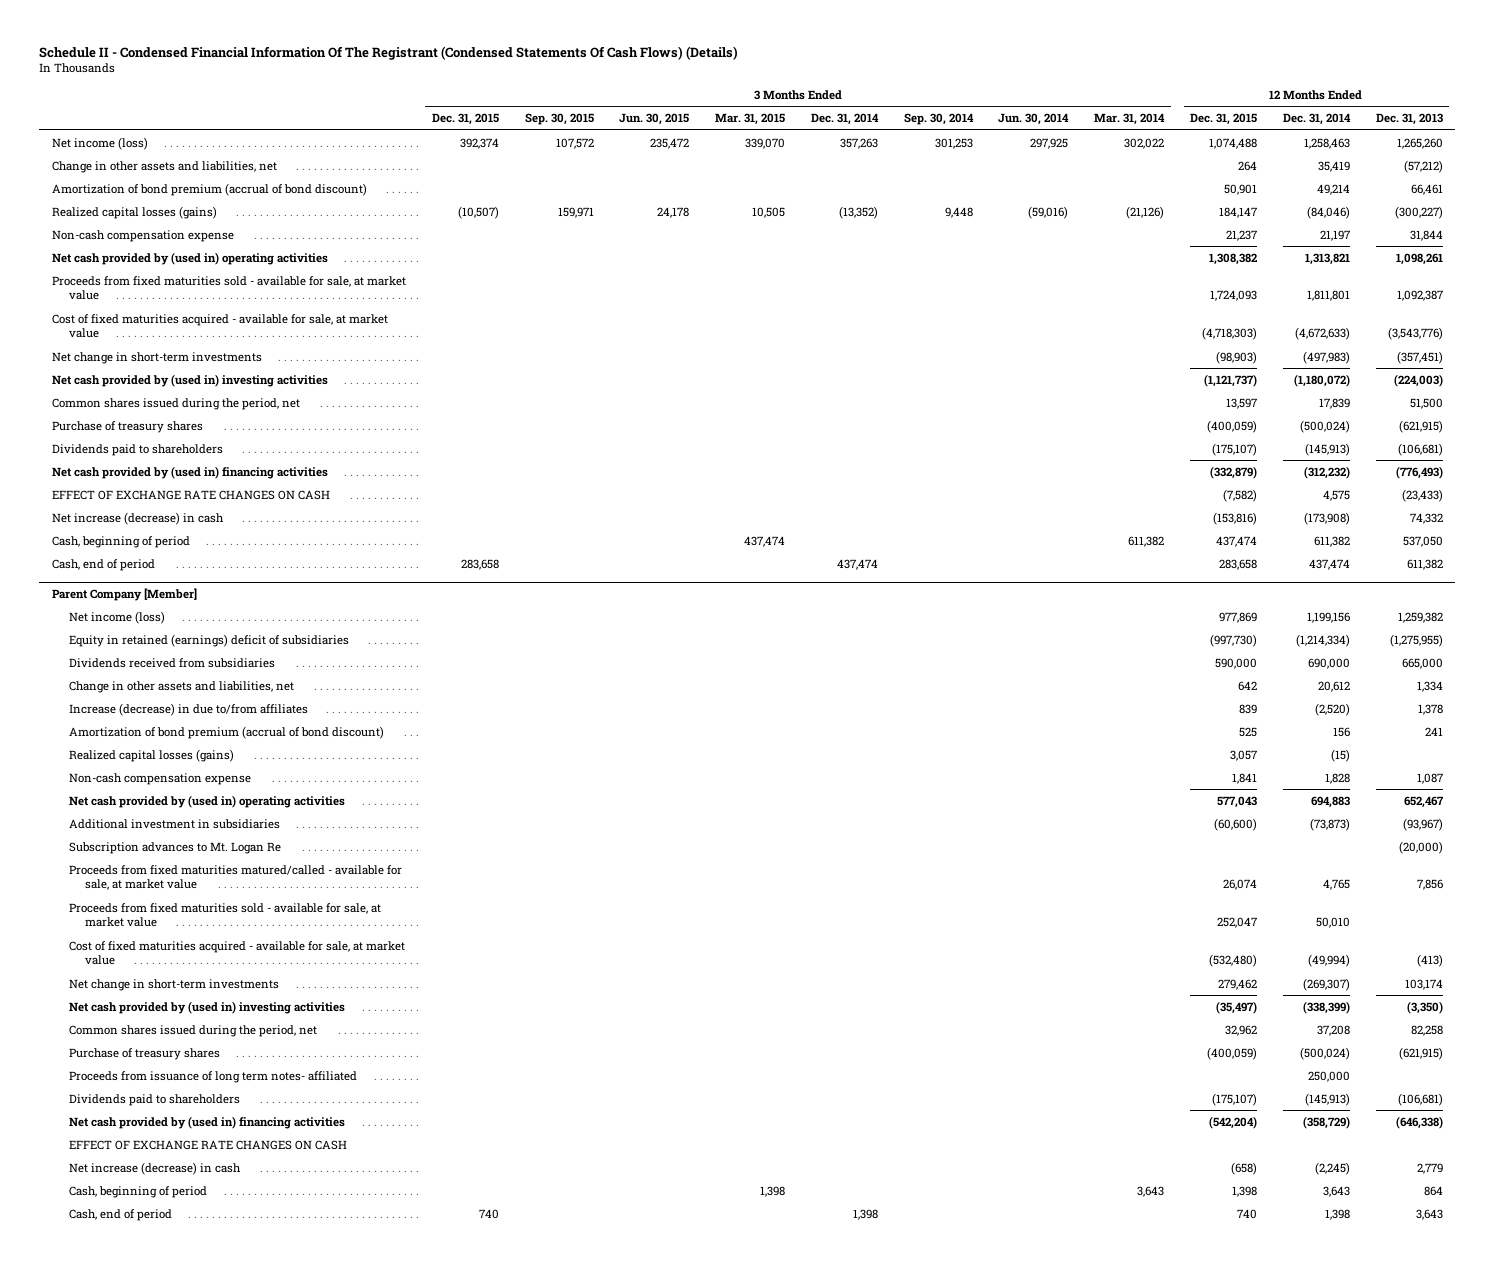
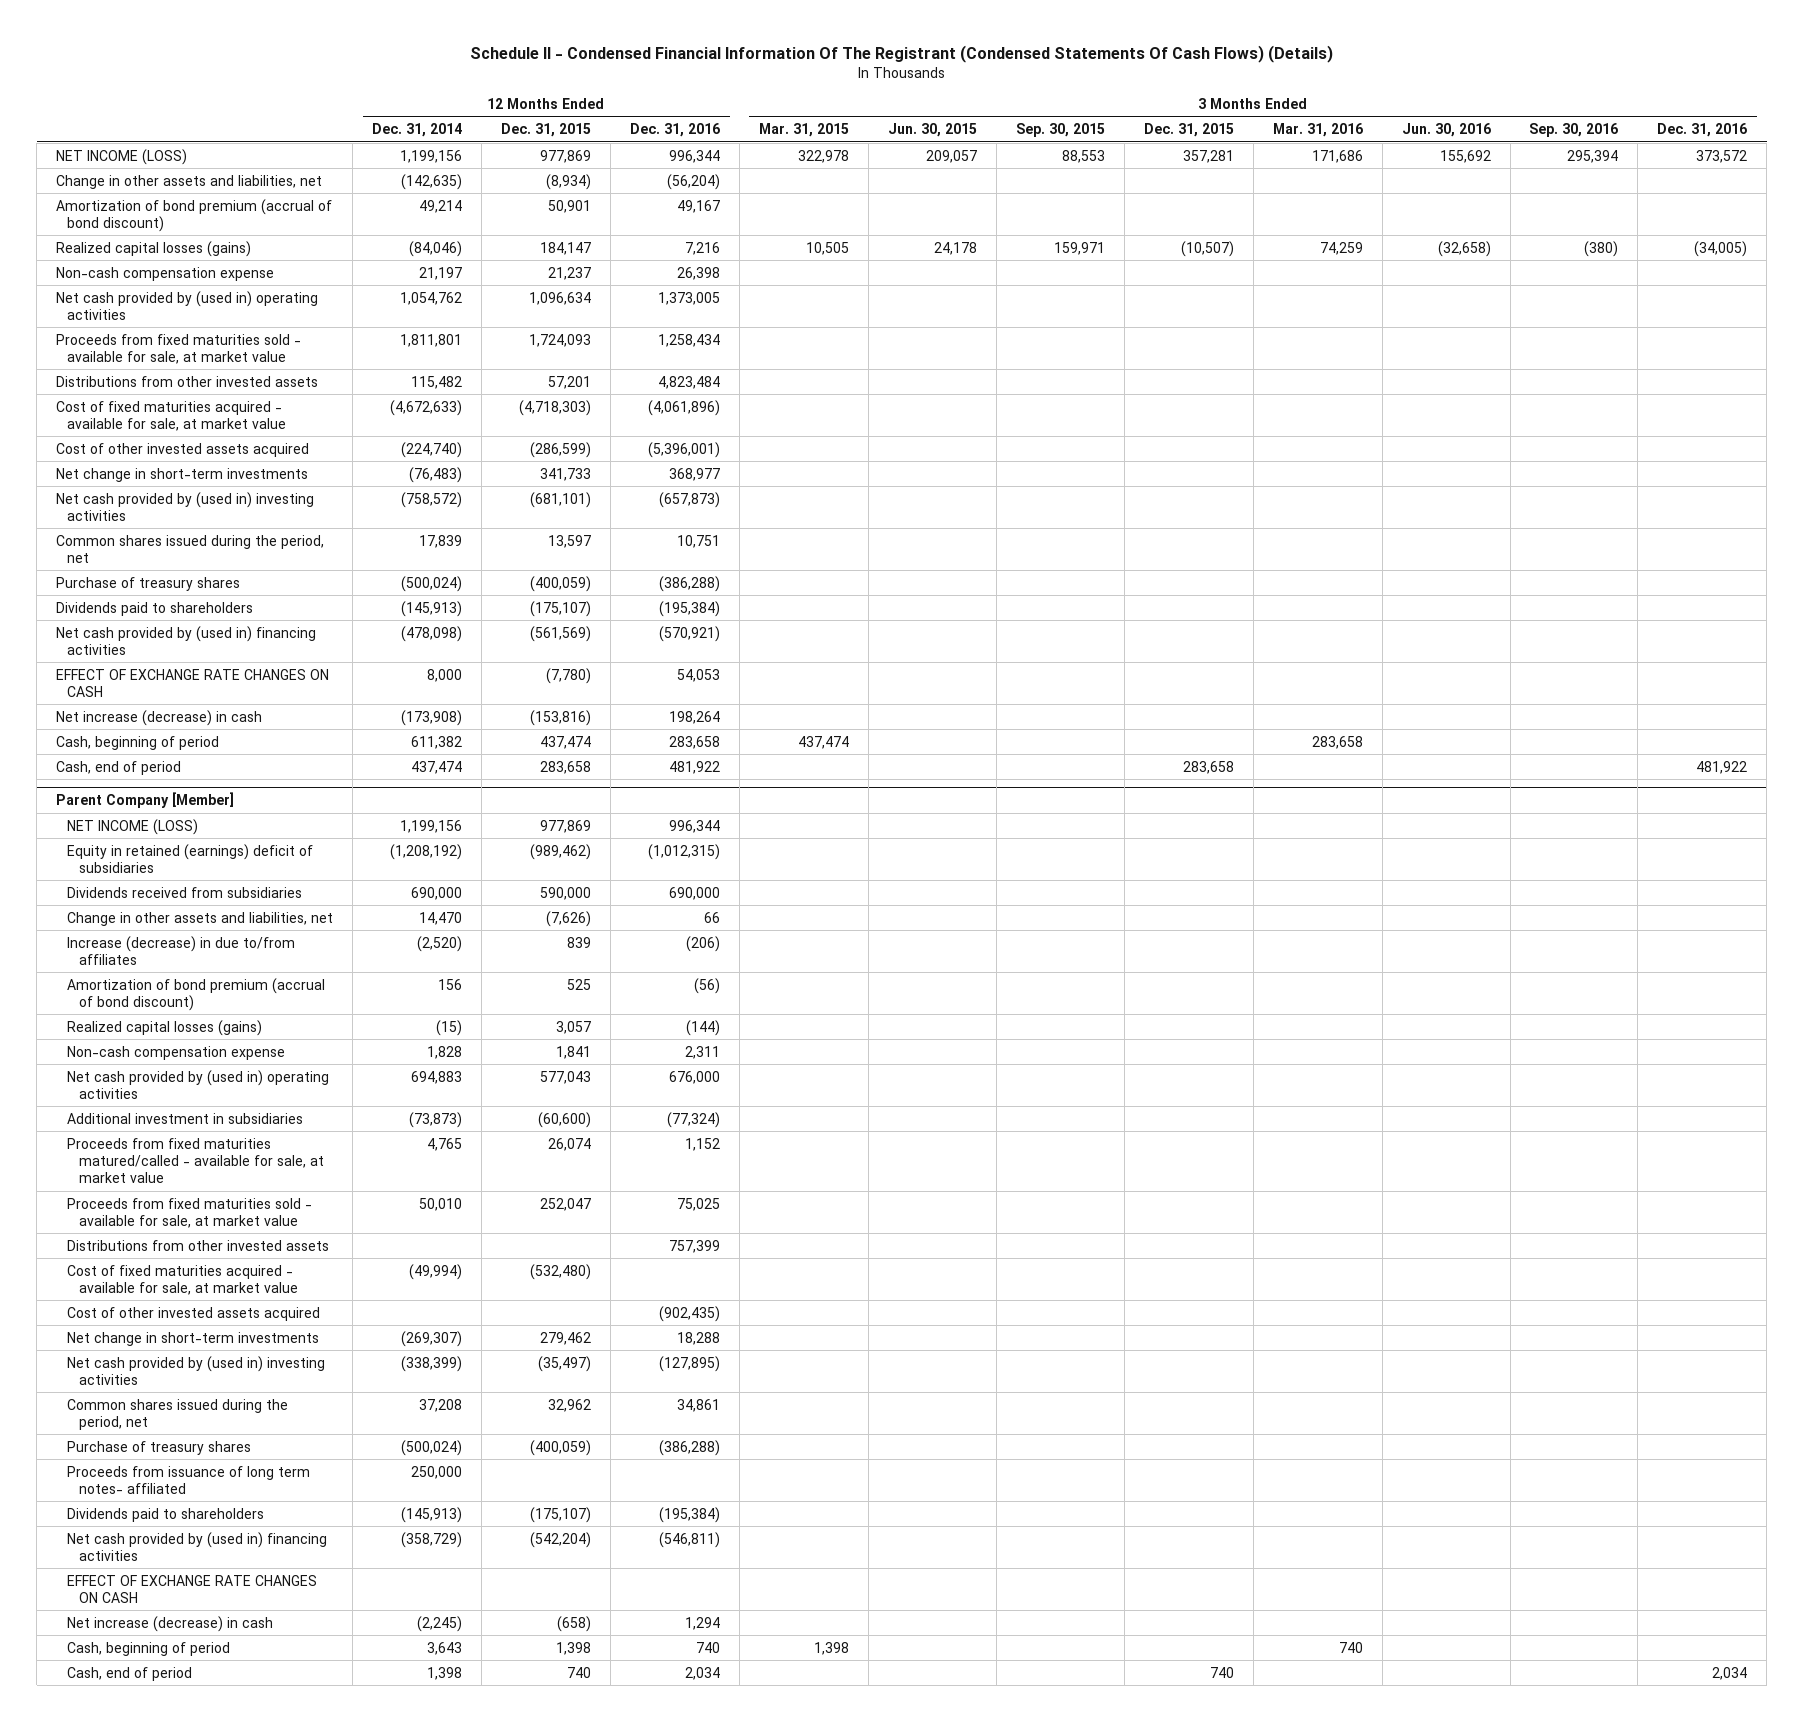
- | 3 Months Ended Dec. 31, 2015 | 3 Months Ended Sep. 30, 2015 | 3 Months Ended Jun. 30, 2015 | 3 Months Ended Mar. 31, 2015 | 3 Months Ended Dec. 31, 2014 | 3 Months Ended Sep. 30, 2014 | 3 Months Ended Jun. 30, 2014 | 3 Months Ended Mar. 31, 2014 | 12 Months Ended Dec. 31, 2015 | 12 Months Ended Dec. 31, 2014 | 12 Months Ended Dec. 31, 2013
+ | 12 Months Ended Dec. 31, 2014 | 12 Months Ended Dec. 31, 2015 | 12 Months Ended Dec. 31, 2016 | 3 Months Ended Mar. 31, 2015 | 3 Months Ended Jun. 30, 2015 | 3 Months Ended Sep. 30, 2015 | 3 Months Ended Dec. 31, 2015 | 3 Months Ended Mar. 31, 2016 | 3 Months Ended Jun. 30, 2016 | 3 Months Ended Sep. 30, 2016 | 3 Months Ended Dec. 31, 2016
- Net income (loss) | 392,374 | 107,572 | 235,472 | 339,070 | 357,263 | 301,253 | 297,925 | 302,022 | 1,074,488 | 1,258,463 | 1,265,260
- Change in other assets and liabilities, net | | | | | | | | | 264 | 35,419 | (57,212)
+ NET INCOME (LOSS) | 1,199,156 | 977,869 | 996,344 | 322,978 | 209,057 | 88,553 | 357,281 | 171,686 | 155,692 | 295,394 | 373,572
+ Change in other assets and liabilities, net | (142,635) | (8,934) | (56,204) | | | | | | | |
- Net cash provided by (used in) operating activities | | | | | | | | | 1,308,382 | 1,313,821 | 1,098,261
+ Net cash provided by (used in) operating activities | 1,054,762 | 1,096,634 | 1,373,005 | | | | | | | |
+ Distributions from other invested assets | 115,482 | 57,201 | 4,823,484 | | | | | | | |
- Net change in short-term investments | | | | | | | | | (98,903) | (497,983) | (357,451)
- Net cash provided by (used in) investing activities | | | | | | | | | (1,121,737) | (1,180,072) | (224,003)
+ Cost of other invested assets acquired | (224,740) | (286,599) | (5,396,001) | | | | | | | |
+ Net change in short-term investments | (76,483) | 341,733 | 368,977 | | | | | | | |
+ Net cash provided by (used in) investing activities | (758,572) | (681,101) | (657,873) | | | | | | | |
- Net cash provided by (used in) financing activities | | | | | | | | | (332,879) | (312,232) | (776,493)
- EFFECT OF EXCHANGE RATE CHANGES ON CASH | | | | | | | | | (7,582) | 4,575 | (23,433)
+ Net cash provided by (used in) financing activities | (478,098) | (561,569) | (570,921) | | | | | | | |
+ EFFECT OF EXCHANGE RATE CHANGES ON CASH | 8,000 | (7,780) | 54,053 | | | | | | | |
@ Parent Company [Member]
- Net income (loss) | | | | | | | | | 977,869 | 1,199,156 | 1,259,382
- Equity in retained (earnings) deficit of subsidiaries | | | | | | | | | (997,730) | (1,214,334) | (1,275,955)
+ NET INCOME (LOSS) | 1,199,156 | 977,869 | 996,344 | | | | | | | |
+ Equity in retained (earnings) deficit of subsidiaries | (1,208,192) | (989,462) | (1,012,315) | | | | | | | |
- Change in other assets and liabilities, net | | | | | | | | | 642 | 20,612 | 1,334
+ Change in other assets and liabilities, net | 14,470 | (7,626) | 66 | | | | | | | |
- Subscription advances to Mt. Logan Re | | | | | | | | | | | (20,000)
+ Distributions from other invested assets | | | 757,399 | | | | | | | |
+ Cost of other invested assets acquired | | | (902,435) | | | | | | | |

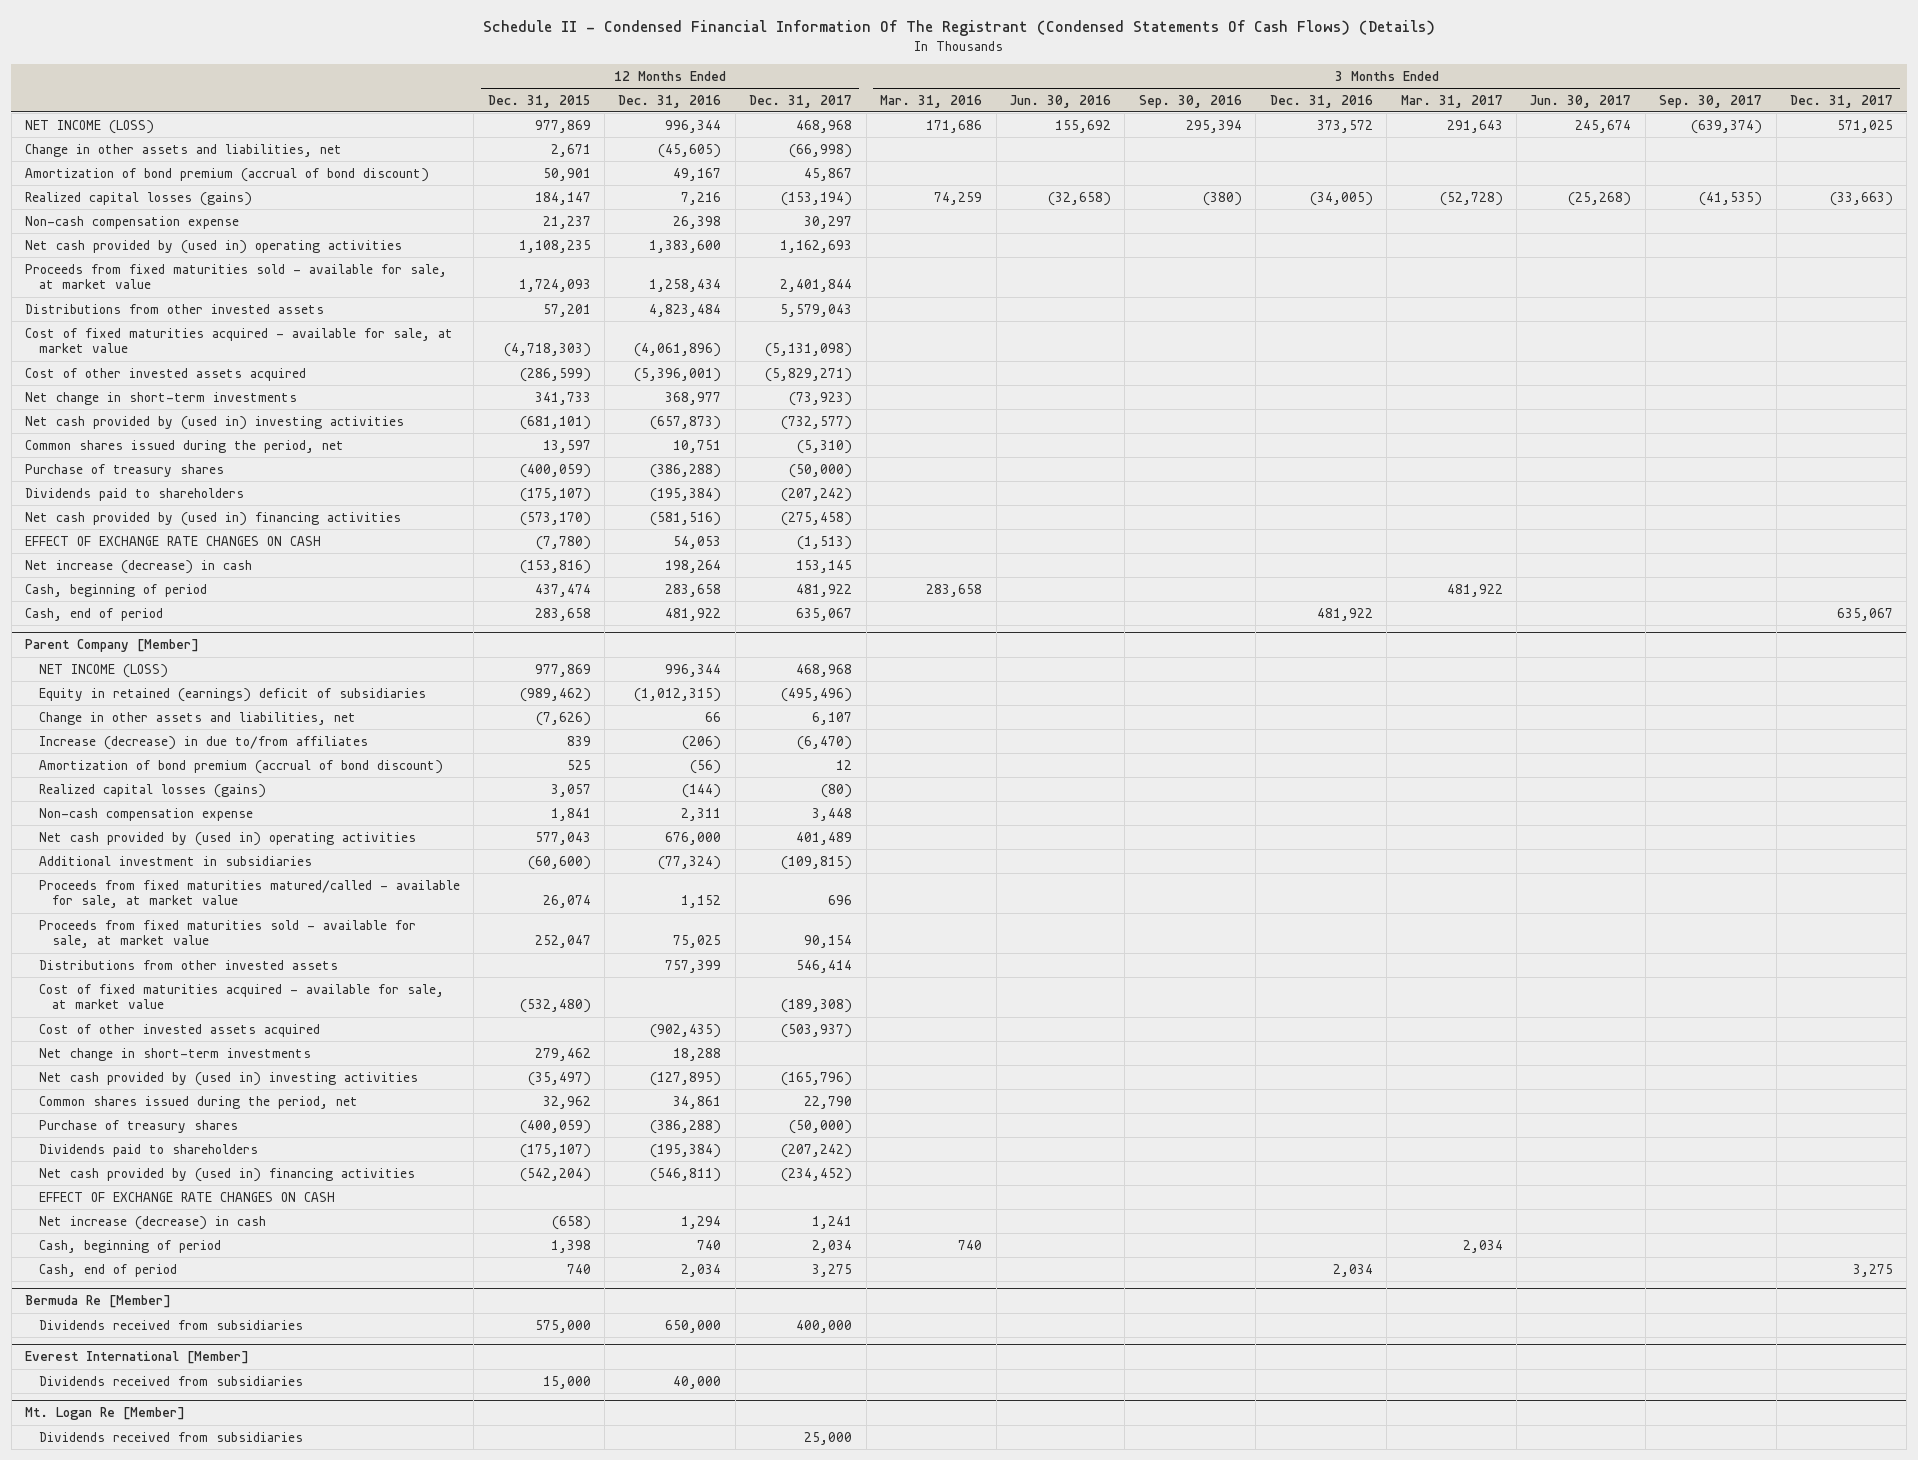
- | 12 Months Ended Dec. 31, 2014 | 12 Months Ended Dec. 31, 2015 | 12 Months Ended Dec. 31, 2016 | 3 Months Ended Mar. 31, 2015 | 3 Months Ended Jun. 30, 2015 | 3 Months Ended Sep. 30, 2015 | 3 Months Ended Dec. 31, 2015 | 3 Months Ended Mar. 31, 2016 | 3 Months Ended Jun. 30, 2016 | 3 Months Ended Sep. 30, 2016 | 3 Months Ended Dec. 31, 2016
+ | 12 Months Ended Dec. 31, 2015 | 12 Months Ended Dec. 31, 2016 | 12 Months Ended Dec. 31, 2017 | 3 Months Ended Mar. 31, 2016 | 3 Months Ended Jun. 30, 2016 | 3 Months Ended Sep. 30, 2016 | 3 Months Ended Dec. 31, 2016 | 3 Months Ended Mar. 31, 2017 | 3 Months Ended Jun. 30, 2017 | 3 Months Ended Sep. 30, 2017 | 3 Months Ended Dec. 31, 2017
- Change in other assets and liabilities, net | (142,635) | (8,934) | (56,204) | | | | | | | |
+ Change in other assets and liabilities, net | 2,671 | (45,605) | (66,998) | | | | | | | |
- Net cash provided by (used in) operating activities | 1,054,762 | 1,096,634 | 1,373,005 | | | | | | | |
+ Net cash provided by (used in) operating activities | 1,108,235 | 1,383,600 | 1,162,693 | | | | | | | |
- Net cash provided by (used in) financing activities | (478,098) | (561,569) | (570,921) | | | | | | | |
+ Net cash provided by (used in) financing activities | (573,170) | (581,516) | (275,458) | | | | | | | |
@ Parent Company [Member]
- Dividends received from subsidiaries | 690,000 | 590,000 | 690,000 | | | | | | | |
- Proceeds from issuance of long term notes- affiliated | 250,000 | | | | | | | | | |
+ Bermuda Re [Member]
+ Dividends received from subsidiaries | 575,000 | 650,000 | 400,000 | | | | | | | |
+ Everest International [Member]
+ Dividends received from subsidiaries | 15,000 | 40,000 | | | | | | | | |
+ Mt. Logan Re [Member]
+ Dividends received from subsidiaries | | | 25,000 | | | | | | | |

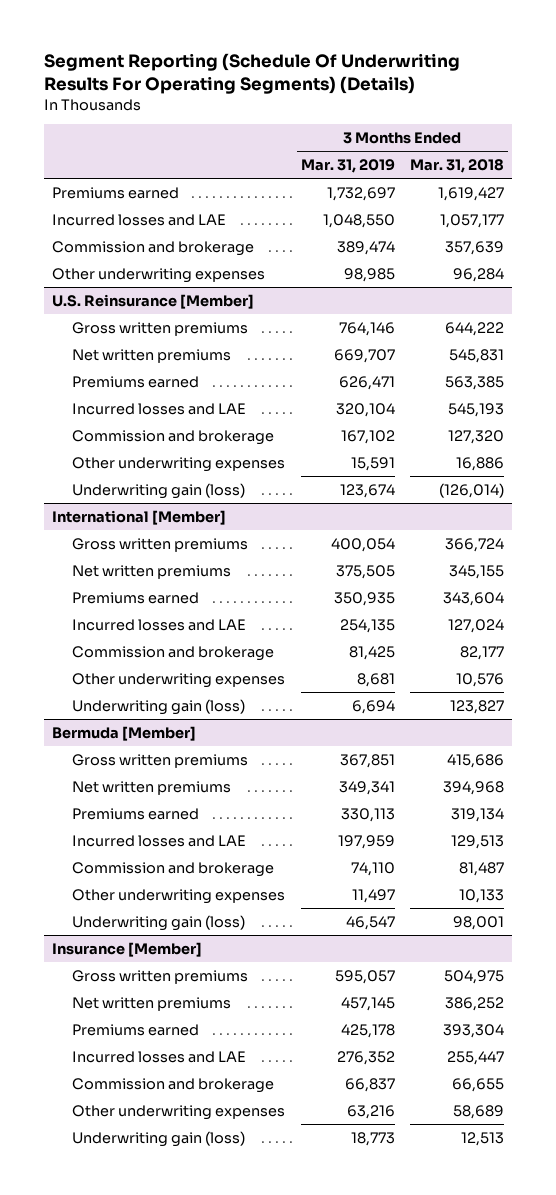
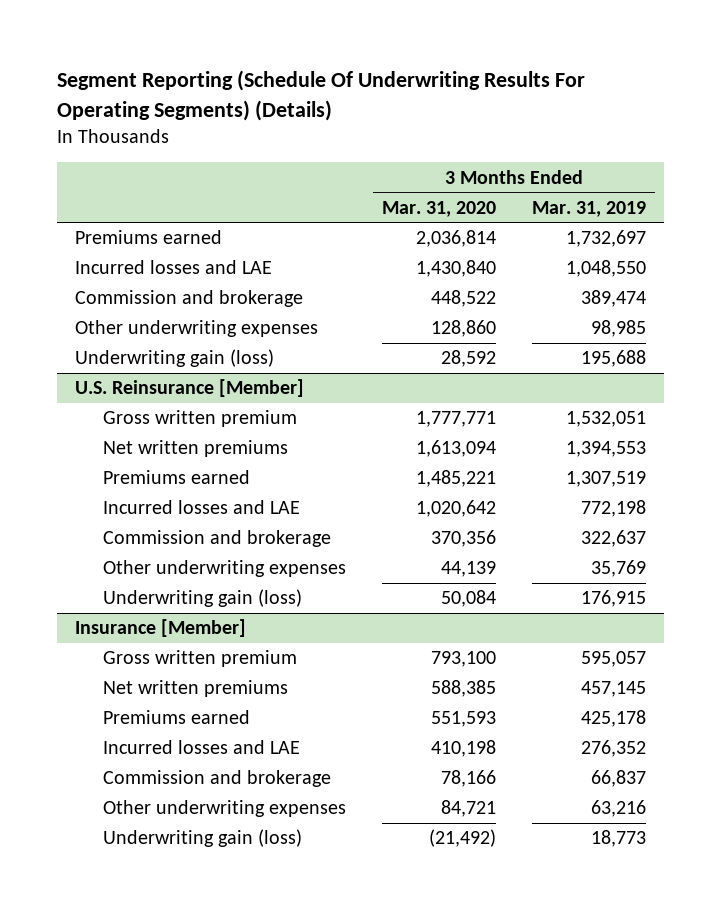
- | 3 Months Ended Mar. 31, 2019 | 3 Months Ended Mar. 31, 2018
+ | 3 Months Ended Mar. 31, 2020 | 3 Months Ended Mar. 31, 2019
+ Underwriting gain (loss) | 28,592 | 195,688
@ U.S. Reinsurance [Member]
- Gross written premiums | 764,146 | 644,222
- Net written premiums | 669,707 | 545,831
- Premiums earned | 626,471 | 563,385
- Incurred losses and LAE | 320,104 | 545,193
- Commission and brokerage | 167,102 | 127,320
- Other underwriting expenses | 15,591 | 16,886
- Underwriting gain (loss) | 123,674 | (126,014)
- International [Member]
- Gross written premiums | 400,054 | 366,724
- Net written premiums | 375,505 | 345,155
- Premiums earned | 350,935 | 343,604
- Incurred losses and LAE | 254,135 | 127,024
- Commission and brokerage | 81,425 | 82,177
- Other underwriting expenses | 8,681 | 10,576
- Underwriting gain (loss) | 6,694 | 123,827
- Bermuda [Member]
- Gross written premiums | 367,851 | 415,686
- Net written premiums | 349,341 | 394,968
- Premiums earned | 330,113 | 319,134
- Incurred losses and LAE | 197,959 | 129,513
- Commission and brokerage | 74,110 | 81,487
- Other underwriting expenses | 11,497 | 10,133
- Underwriting gain (loss) | 46,547 | 98,001
@ U.S. Reinsurance [Member]
+ Gross written premium | 1,777,771 | 1,532,051
+ Net written premiums | 1,613,094 | 1,394,553
+ Premiums earned | 1,485,221 | 1,307,519
+ Incurred losses and LAE | 1,020,642 | 772,198
+ Commission and brokerage | 370,356 | 322,637
+ Other underwriting expenses | 44,139 | 35,769
+ Underwriting gain (loss) | 50,084 | 176,915
@ Insurance [Member]
- Gross written premiums | 595,057 | 504,975
+ Gross written premium | 793,100 | 595,057

